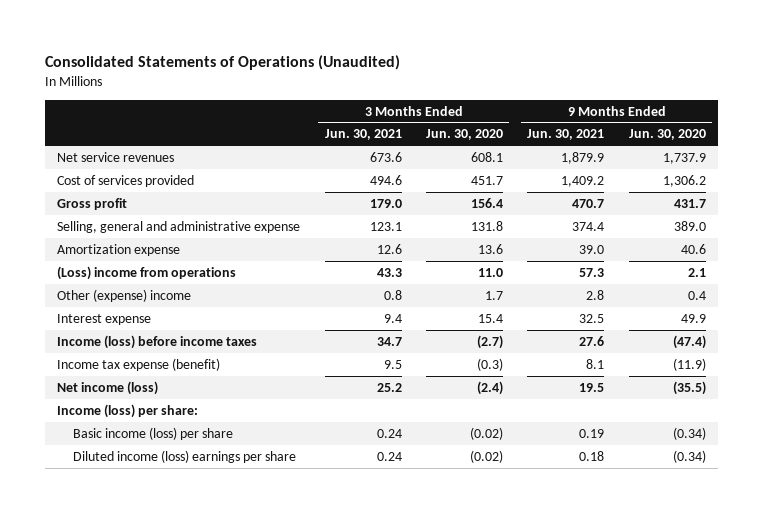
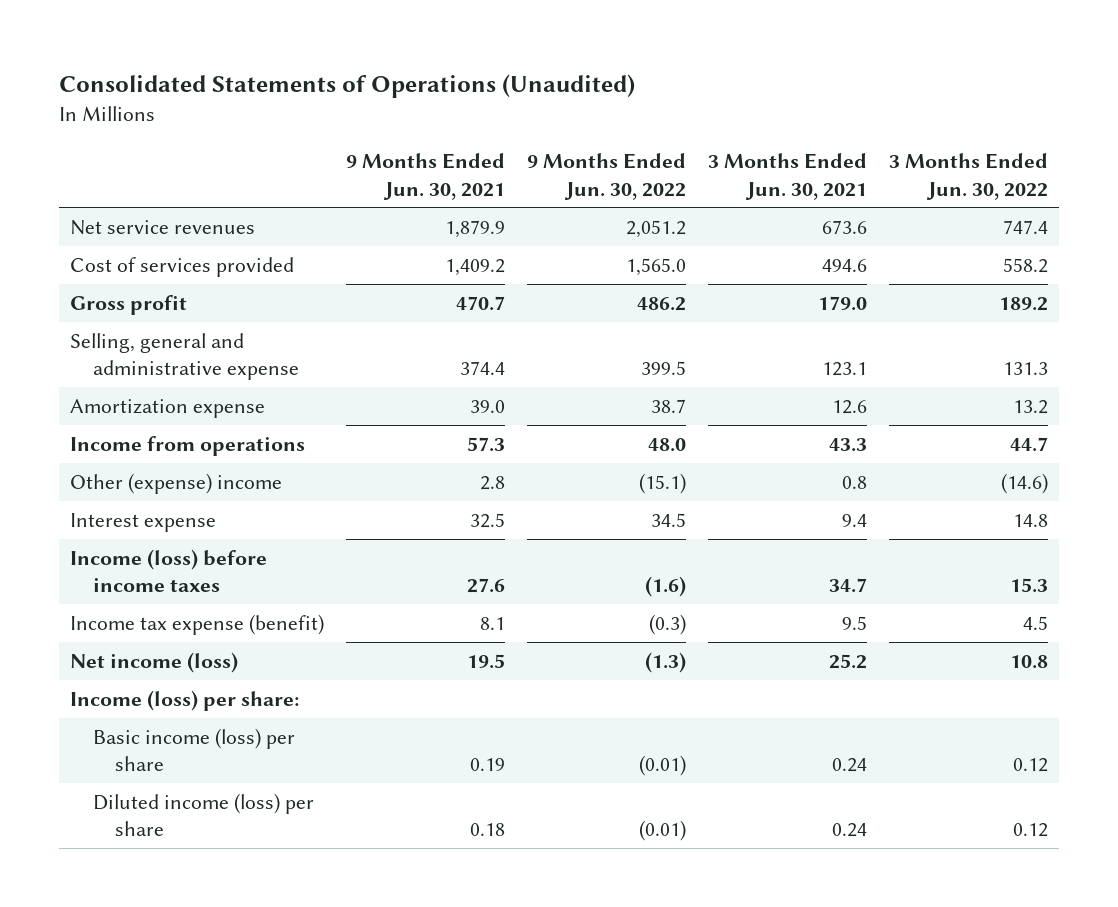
- | 3 Months Ended Jun. 30, 2021 | 3 Months Ended Jun. 30, 2020 | 9 Months Ended Jun. 30, 2021 | 9 Months Ended Jun. 30, 2020
+ | 9 Months Ended Jun. 30, 2021 | 9 Months Ended Jun. 30, 2022 | 3 Months Ended Jun. 30, 2021 | 3 Months Ended Jun. 30, 2022
- (Loss) income from operations | 43.3 | 11.0 | 57.3 | 2.1
+ Income from operations | 57.3 | 48.0 | 43.3 | 44.7
- Diluted income (loss) earnings per share | 0.24 | (0.02) | 0.18 | (0.34)
+ Diluted income (loss) per share | 0.18 | (0.01) | 0.24 | 0.12

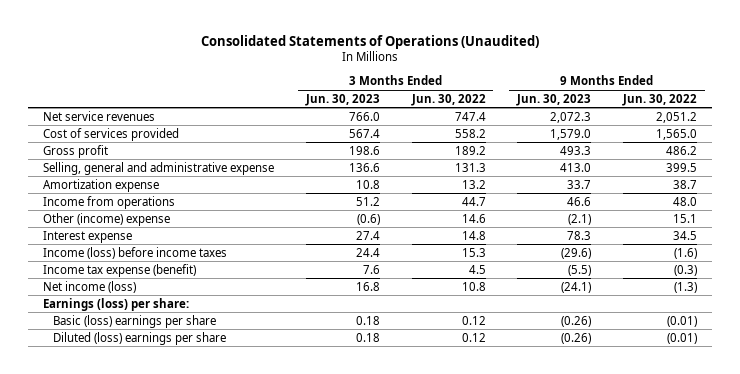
- | 9 Months Ended Jun. 30, 2021 | 9 Months Ended Jun. 30, 2022 | 3 Months Ended Jun. 30, 2021 | 3 Months Ended Jun. 30, 2022
+ | 3 Months Ended Jun. 30, 2023 | 3 Months Ended Jun. 30, 2022 | 9 Months Ended Jun. 30, 2023 | 9 Months Ended Jun. 30, 2022
- Other (expense) income | 2.8 | (15.1) | 0.8 | (14.6)
+ Other (income) expense | (0.6) | 14.6 | (2.1) | 15.1
- Income (loss) per share:
- Basic income (loss) per share | 0.19 | (0.01) | 0.24 | 0.12
- Diluted income (loss) per share | 0.18 | (0.01) | 0.24 | 0.12
+ Earnings (loss) per share:
+ Basic (loss) earnings per share | 0.18 | 0.12 | (0.26) | (0.01)
+ Diluted (loss) earnings per share | 0.18 | 0.12 | (0.26) | (0.01)

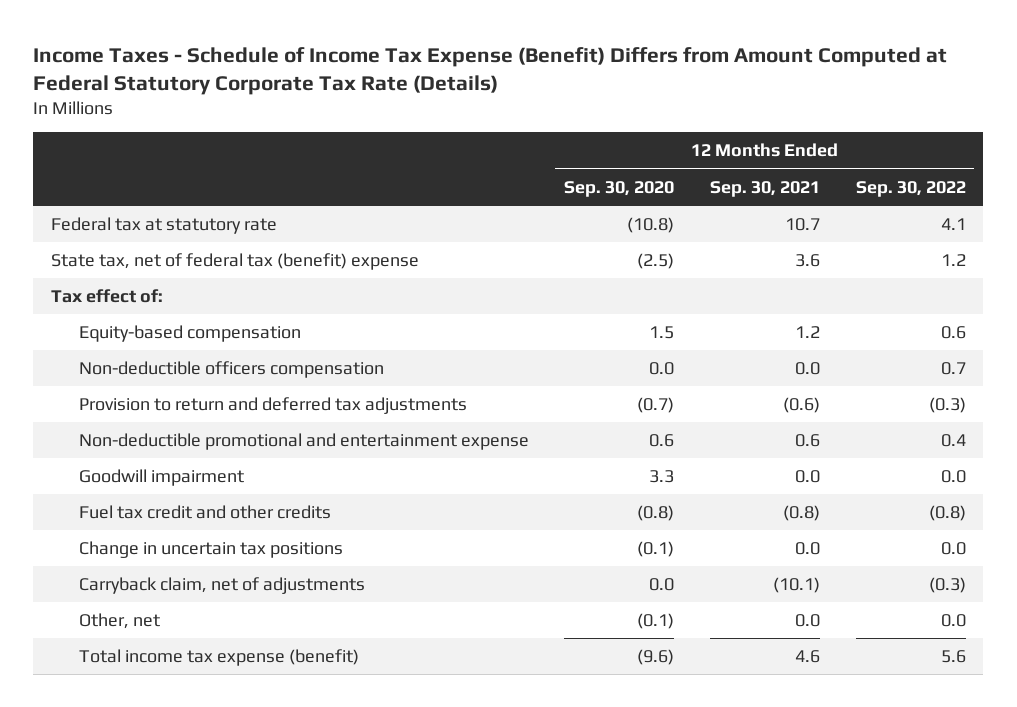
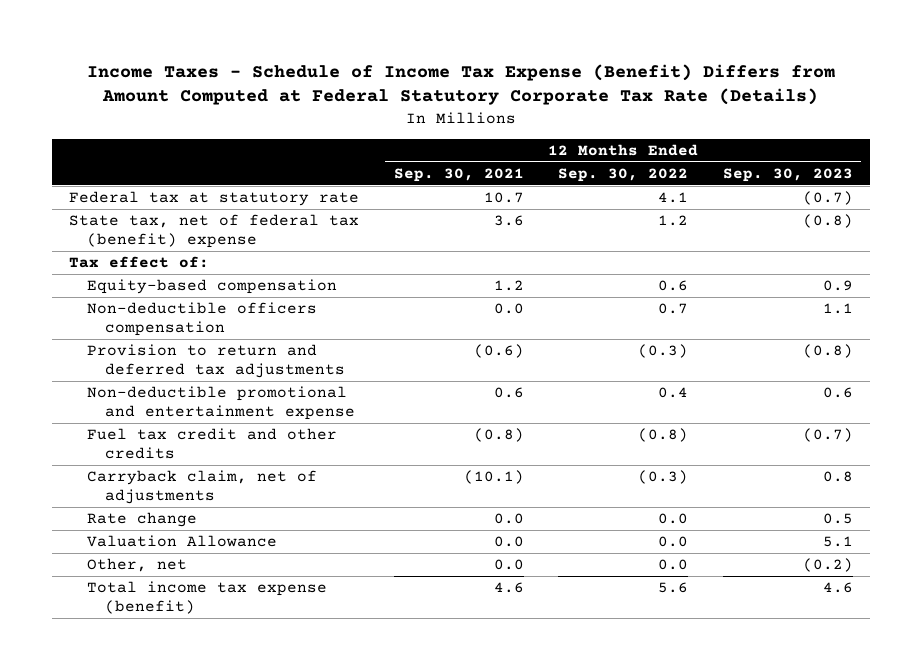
- | 12 Months Ended Sep. 30, 2020 | 12 Months Ended Sep. 30, 2021 | 12 Months Ended Sep. 30, 2022
+ | 12 Months Ended Sep. 30, 2021 | 12 Months Ended Sep. 30, 2022 | 12 Months Ended Sep. 30, 2023
- Goodwill impairment | 3.3 | 0.0 | 0.0
- Change in uncertain tax positions | (0.1) | 0.0 | 0.0
+ Rate change | 0.0 | 0.0 | 0.5
+ Valuation Allowance | 0.0 | 0.0 | 5.1

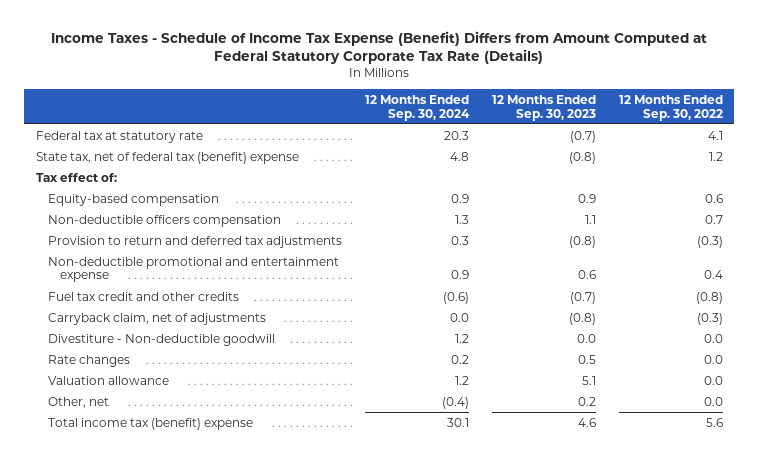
- | 12 Months Ended Sep. 30, 2021 | 12 Months Ended Sep. 30, 2022 | 12 Months Ended Sep. 30, 2023
+ | 12 Months Ended Sep. 30, 2024 | 12 Months Ended Sep. 30, 2023 | 12 Months Ended Sep. 30, 2022
- Carryback claim, net of adjustments | (10.1) | (0.3) | 0.8
- Rate change | 0.0 | 0.0 | 0.5
- Valuation Allowance | 0.0 | 0.0 | 5.1
- Other, net | 0.0 | 0.0 | (0.2)
- Total income tax expense (benefit) | 4.6 | 5.6 | 4.6
+ Carryback claim, net of adjustments | 0.0 | (0.8) | (0.3)
+ Divestiture - Non-deductible goodwill | 1.2 | 0.0 | 0.0
+ Rate changes | 0.2 | 0.5 | 0.0
+ Valuation allowance | 1.2 | 5.1 | 0.0
+ Other, net | (0.4) | 0.2 | 0.0
+ Total income tax (benefit) expense | 30.1 | 4.6 | 5.6

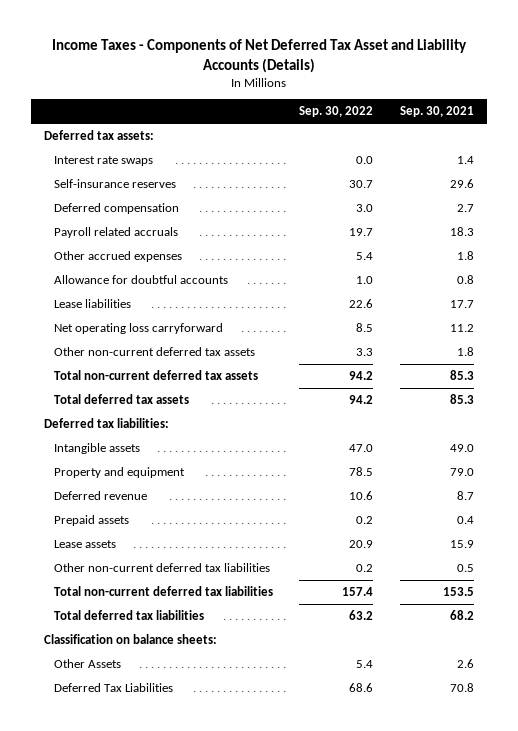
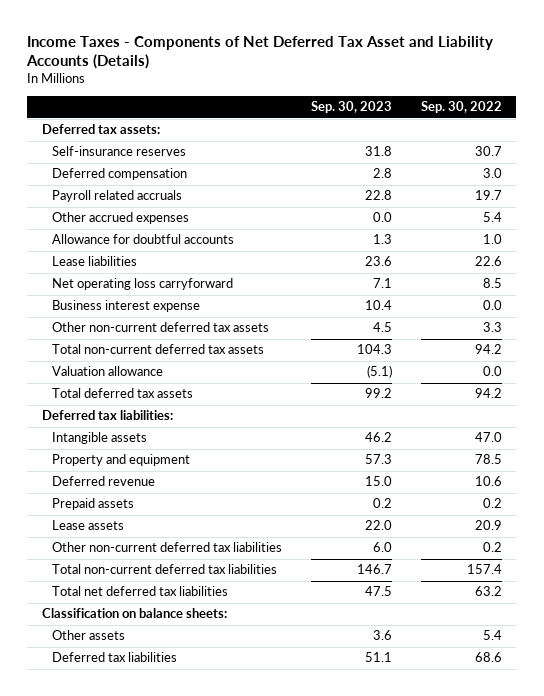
- | Sep. 30, 2022 | Sep. 30, 2021
+ | Sep. 30, 2023 | Sep. 30, 2022
- Interest rate swaps | 0.0 | 1.4
+ Business interest expense | 10.4 | 0.0
+ Valuation allowance | (5.1) | 0.0
- Total deferred tax liabilities | 63.2 | 68.2
+ Total net deferred tax liabilities | 47.5 | 63.2
- Other Assets | 5.4 | 2.6
- Deferred Tax Liabilities | 68.6 | 70.8
+ Other assets | 3.6 | 5.4
+ Deferred tax liabilities | 51.1 | 68.6

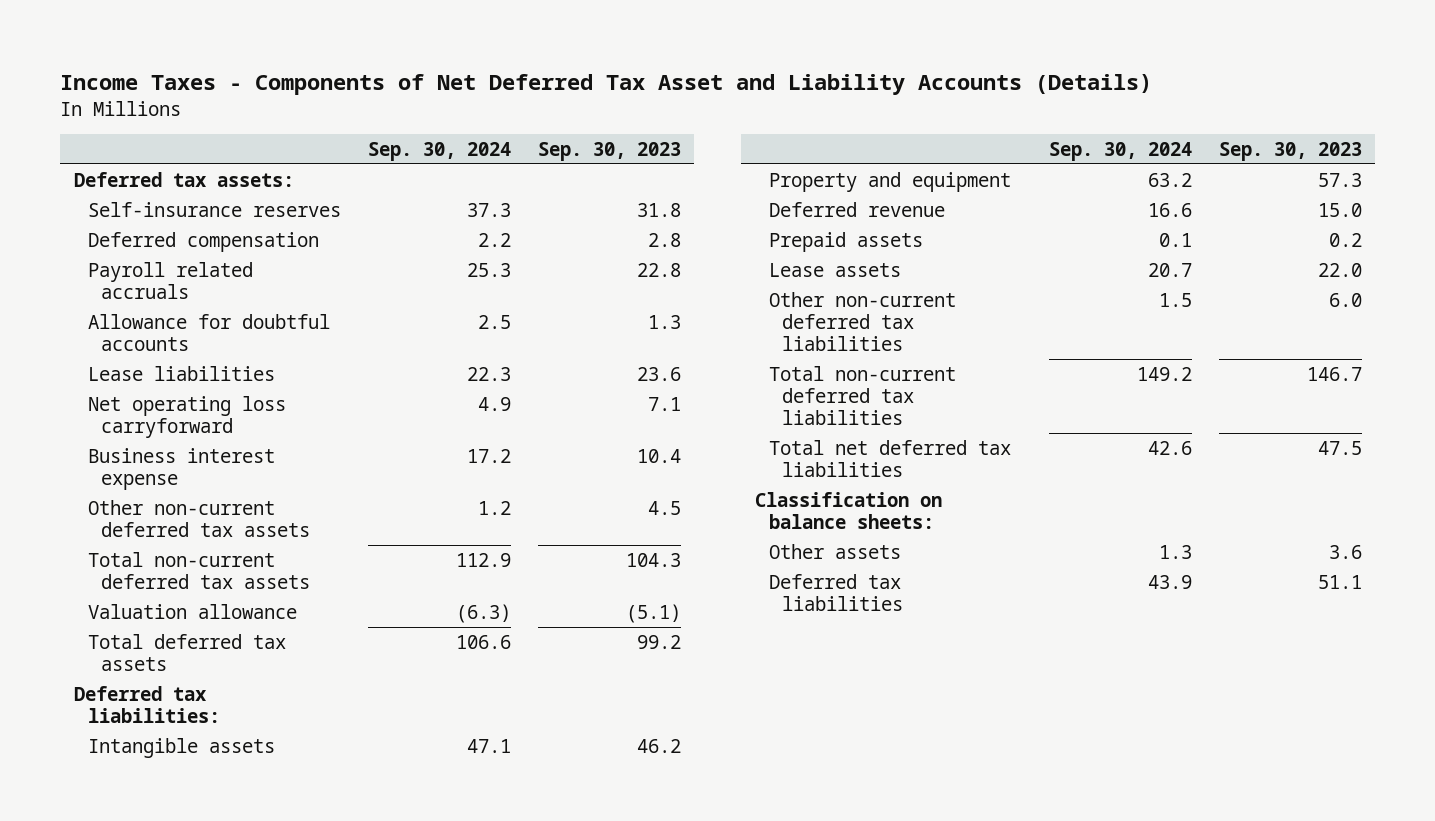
- | Sep. 30, 2023 | Sep. 30, 2022
+ | Sep. 30, 2024 | Sep. 30, 2023
- Other accrued expenses | 0.0 | 5.4

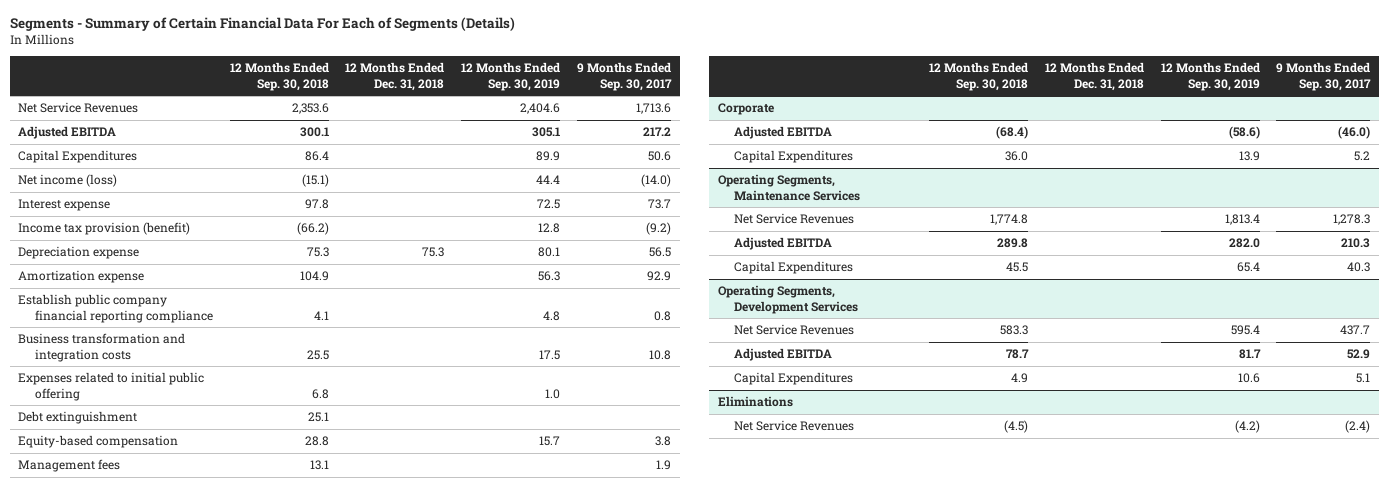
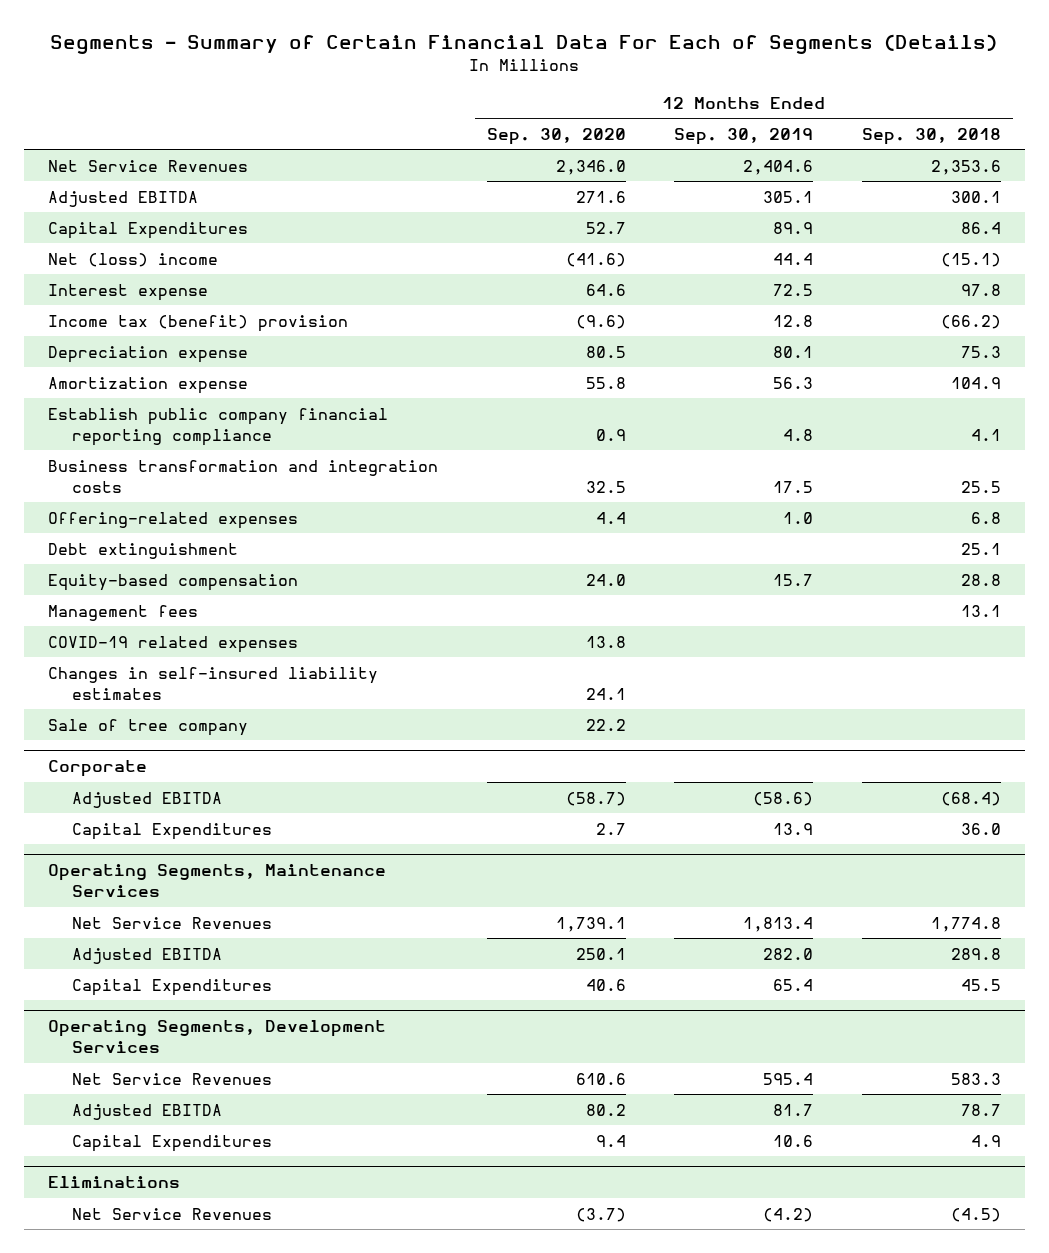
- | 12 Months Ended Sep. 30, 2018 | 12 Months Ended Dec. 31, 2018 | 12 Months Ended Sep. 30, 2019 | 9 Months Ended Sep. 30, 2017
+ | 12 Months Ended Sep. 30, 2020 | 12 Months Ended Sep. 30, 2019 | 12 Months Ended Sep. 30, 2018
- Net income (loss) | (15.1) | | 44.4 | (14.0)
+ Net (loss) income | (41.6) | 44.4 | (15.1)
- Income tax provision (benefit) | (66.2) | | 12.8 | (9.2)
+ Income tax (benefit) provision | (9.6) | 12.8 | (66.2)
- Expenses related to initial public offering | 6.8 | | 1.0 |
+ Offering-related expenses | 4.4 | 1.0 | 6.8
+ COVID-19 related expenses | 13.8 | |
+ Changes in self-insured liability estimates | 24.1 | |
+ Sale of tree company | 22.2 | |

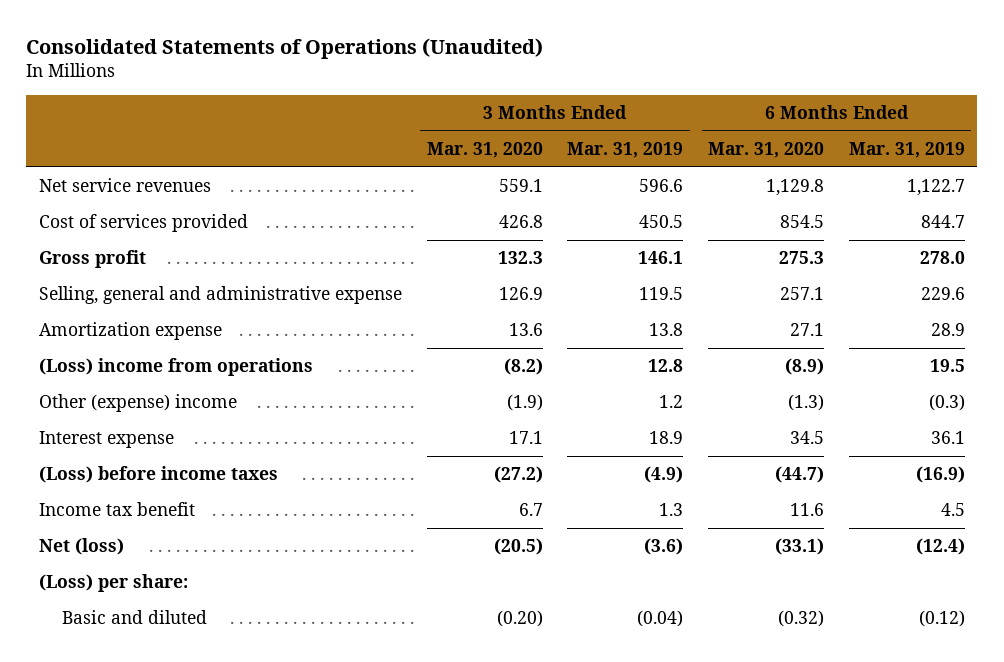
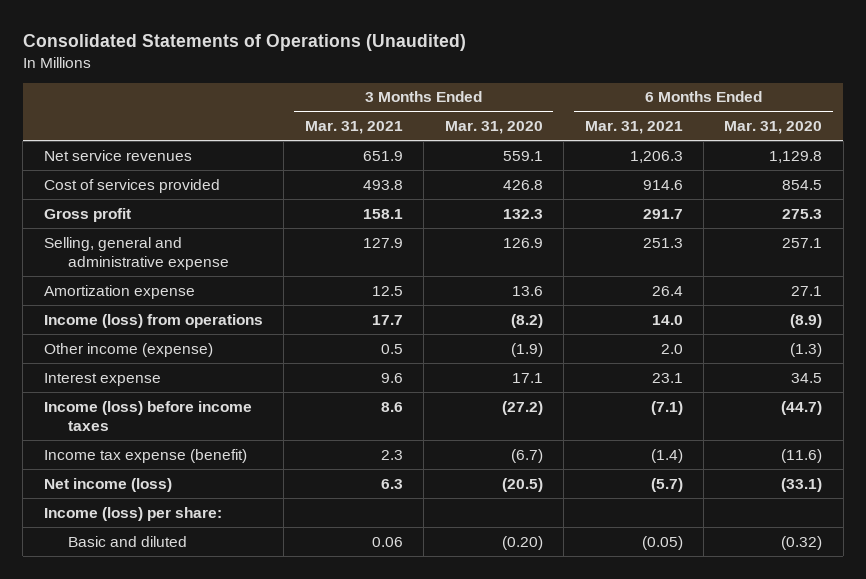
- | 3 Months Ended Mar. 31, 2020 | 3 Months Ended Mar. 31, 2019 | 6 Months Ended Mar. 31, 2020 | 6 Months Ended Mar. 31, 2019
+ | 3 Months Ended Mar. 31, 2021 | 3 Months Ended Mar. 31, 2020 | 6 Months Ended Mar. 31, 2021 | 6 Months Ended Mar. 31, 2020
- (Loss) income from operations | (8.2) | 12.8 | (8.9) | 19.5
- Other (expense) income | (1.9) | 1.2 | (1.3) | (0.3)
+ Income (loss) from operations | 17.7 | (8.2) | 14.0 | (8.9)
+ Other income (expense) | 0.5 | (1.9) | 2.0 | (1.3)
- (Loss) before income taxes | (27.2) | (4.9) | (44.7) | (16.9)
- Income tax benefit | 6.7 | 1.3 | 11.6 | 4.5
- Net (loss) | (20.5) | (3.6) | (33.1) | (12.4)
- (Loss) per share:
+ Income (loss) before income taxes | 8.6 | (27.2) | (7.1) | (44.7)
+ Income tax expense (benefit) | 2.3 | (6.7) | (1.4) | (11.6)
+ Net income (loss) | 6.3 | (20.5) | (5.7) | (33.1)
+ Income (loss) per share:

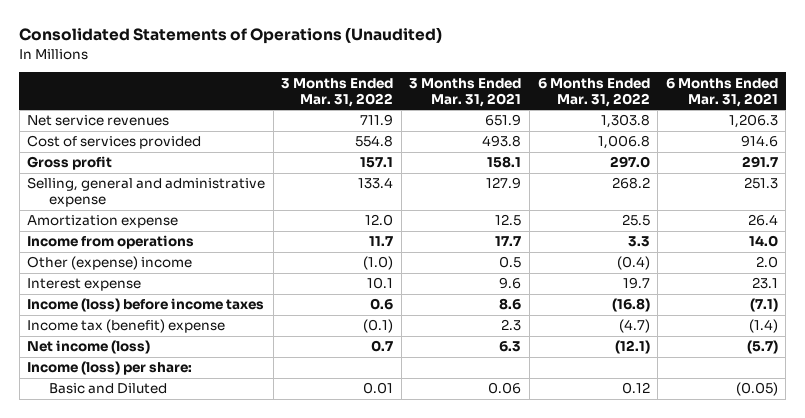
- | 3 Months Ended Mar. 31, 2021 | 3 Months Ended Mar. 31, 2020 | 6 Months Ended Mar. 31, 2021 | 6 Months Ended Mar. 31, 2020
+ | 3 Months Ended Mar. 31, 2022 | 3 Months Ended Mar. 31, 2021 | 6 Months Ended Mar. 31, 2022 | 6 Months Ended Mar. 31, 2021
- Income (loss) from operations | 17.7 | (8.2) | 14.0 | (8.9)
- Other income (expense) | 0.5 | (1.9) | 2.0 | (1.3)
+ Income from operations | 11.7 | 17.7 | 3.3 | 14.0
+ Other (expense) income | (1.0) | 0.5 | (0.4) | 2.0
- Income tax expense (benefit) | 2.3 | (6.7) | (1.4) | (11.6)
+ Income tax (benefit) expense | (0.1) | 2.3 | (4.7) | (1.4)
- Basic and diluted | 0.06 | (0.20) | (0.05) | (0.32)
+ Basic and Diluted | 0.01 | 0.06 | 0.12 | (0.05)

